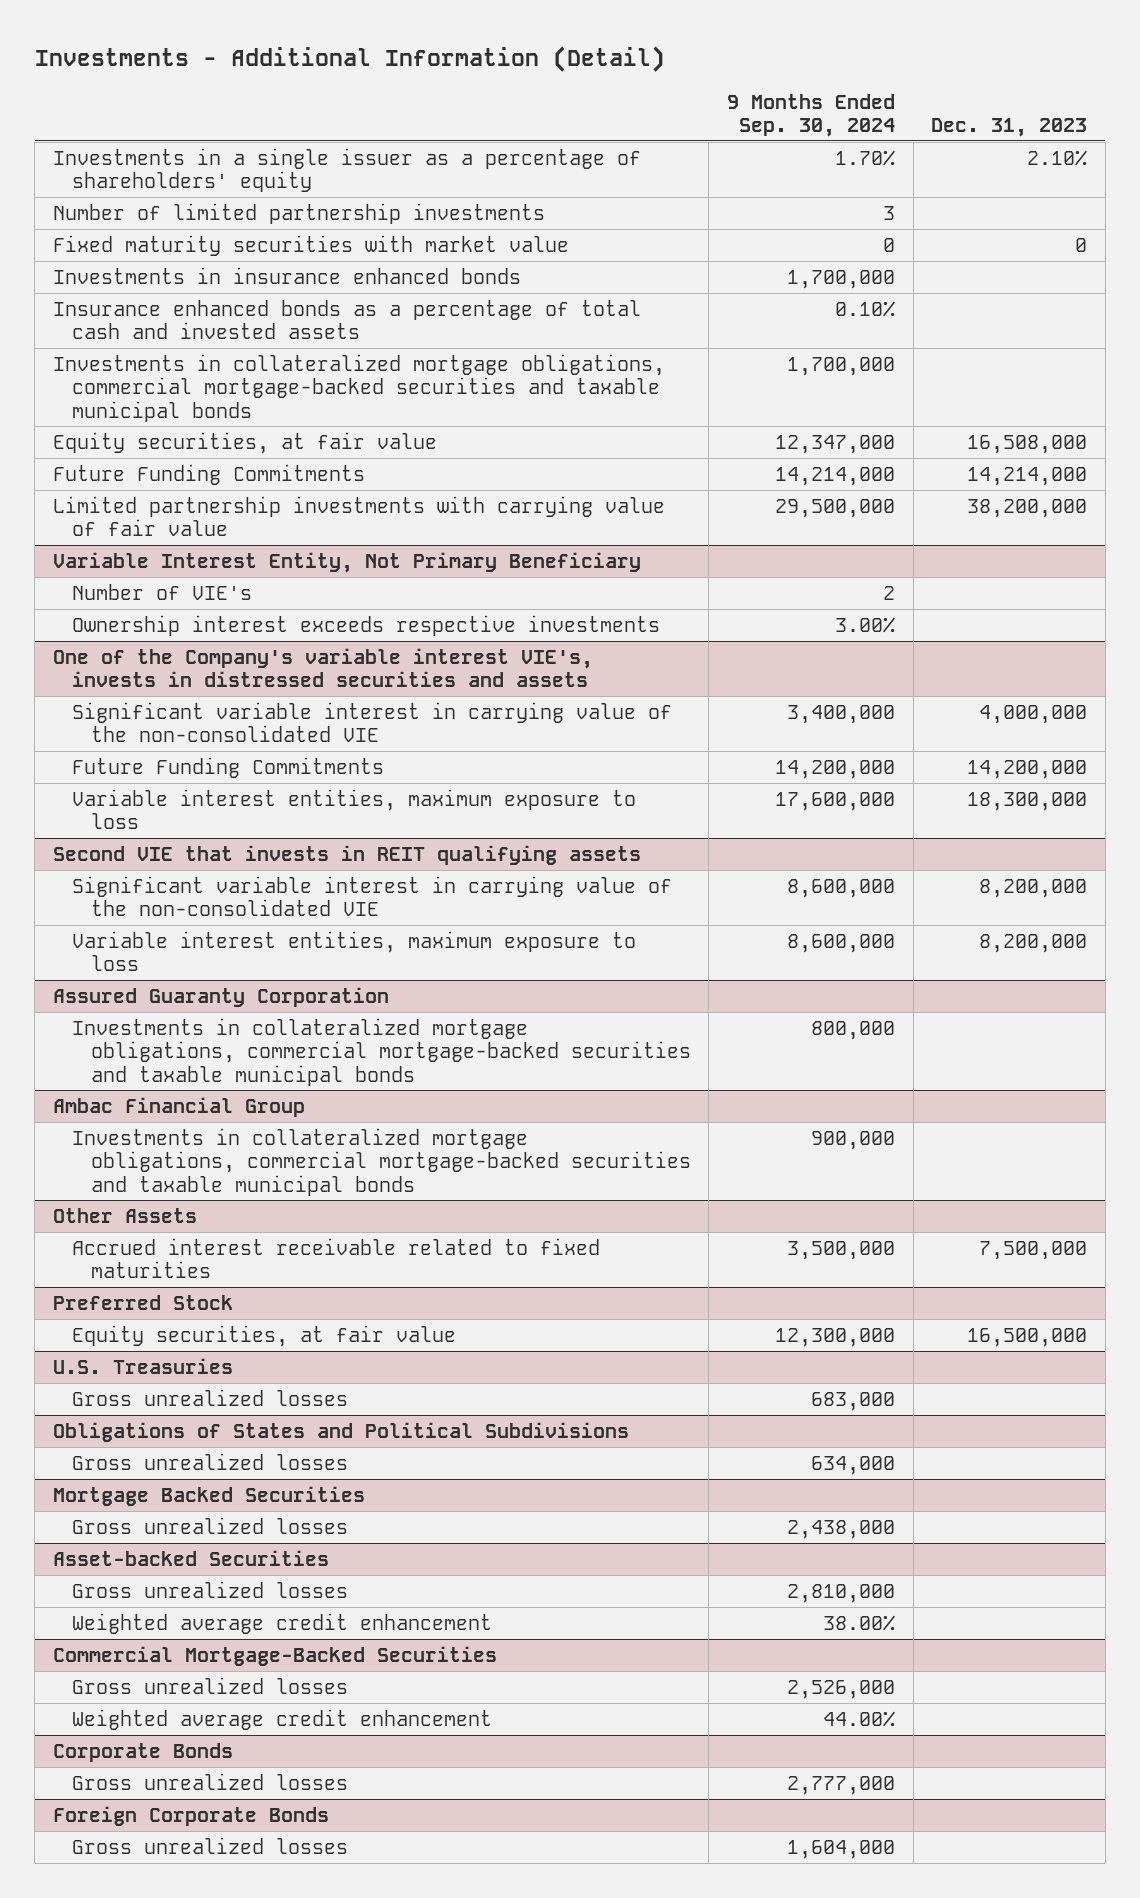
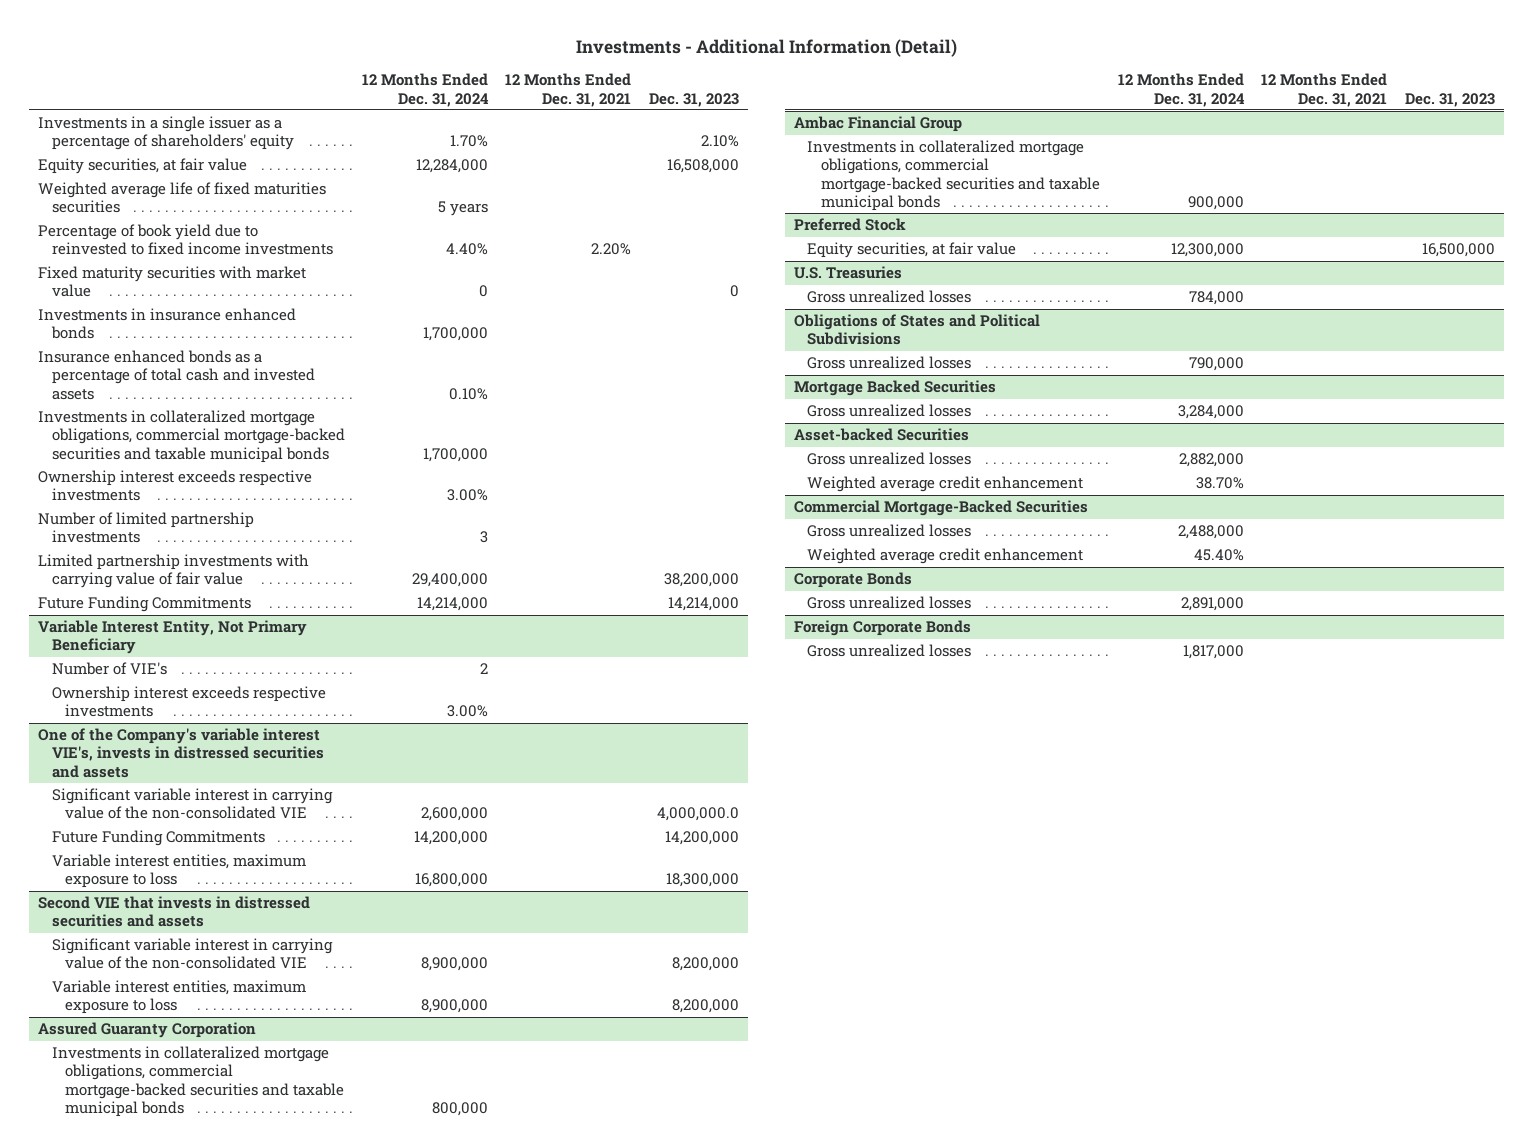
- | 9 Months Ended Sep. 30, 2024 | Dec. 31, 2023
+ | 12 Months Ended Dec. 31, 2024 | 12 Months Ended Dec. 31, 2021 | Dec. 31, 2023
moved up: Equity securities, at fair value | 12,284,000 | | 16,508,000
+ Weighted average life of fixed maturities securities | 5 years | |
+ Percentage of book yield due to reinvested to fixed income investments | 4.40% | 2.20% |
+ Ownership interest exceeds respective investments | 3.00% | |
moved down: Number of limited partnership investments | 3 | |
moved down: Future Funding Commitments | 14,214,000 | | 14,214,000
@ One of the Company's variable interest VIE's, invests in distressed securities and assets
- Significant variable interest in carrying value of the non-consolidated VIE | 3,400,000 | 4,000,000
+ Significant variable interest in carrying value of the non-consolidated VIE | 2,600,000 | | 4,000,000.0
- Second VIE that invests in REIT qualifying assets
+ Second VIE that invests in distressed securities and assets
- Other Assets
- Accrued interest receivable related to fixed maturities | 3,500,000 | 7,500,000

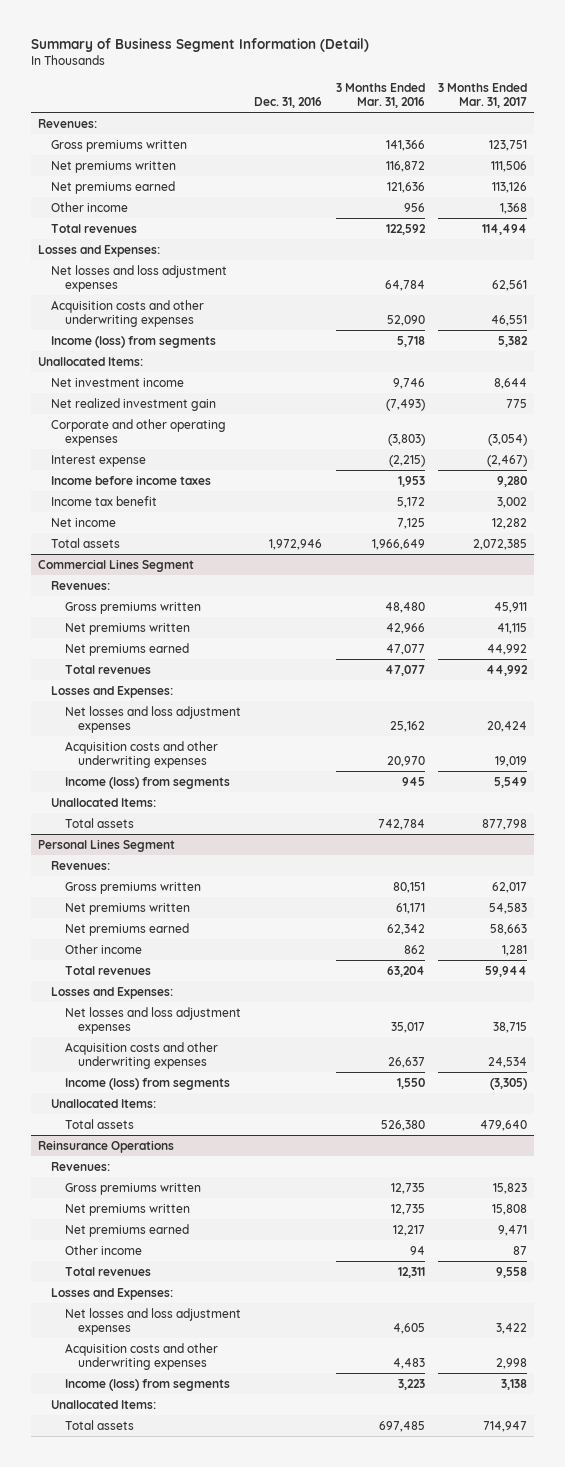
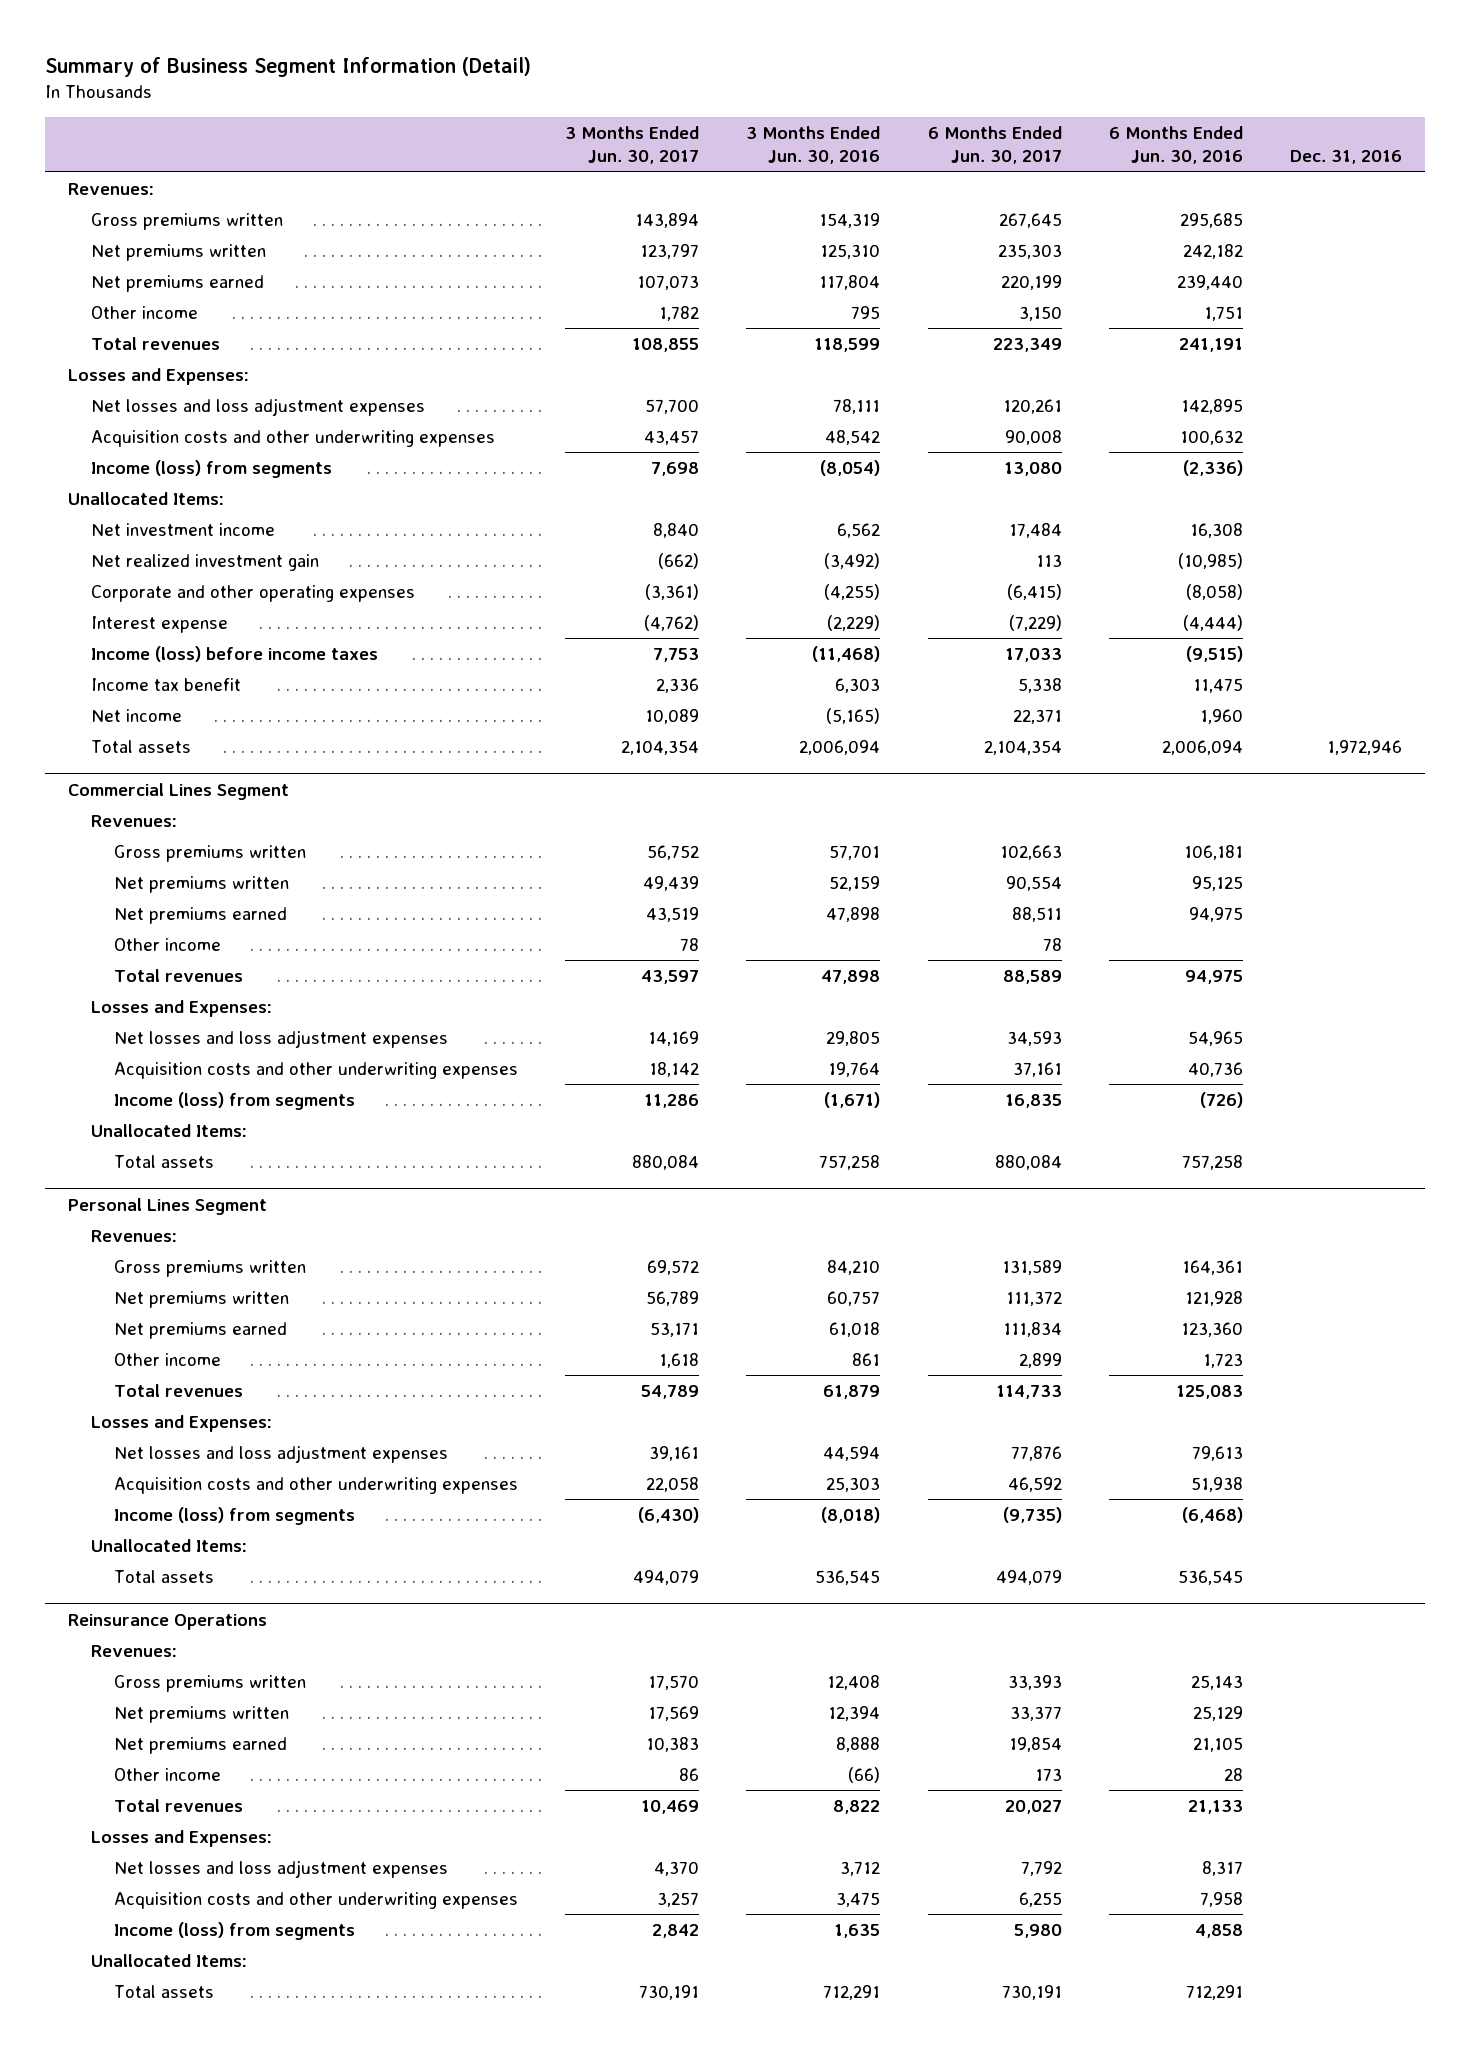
- | Dec. 31, 2016 | 3 Months Ended Mar. 31, 2016 | 3 Months Ended Mar. 31, 2017
+ | 3 Months Ended Jun. 30, 2017 | 3 Months Ended Jun. 30, 2016 | 6 Months Ended Jun. 30, 2017 | 6 Months Ended Jun. 30, 2016 | Dec. 31, 2016
- Income before income taxes | | 1,953 | 9,280
+ Income (loss) before income taxes | 7,753 | (11,468) | 17,033 | (9,515) |
@ Commercial Lines Segment
+ Other income | 78 | | 78 | |

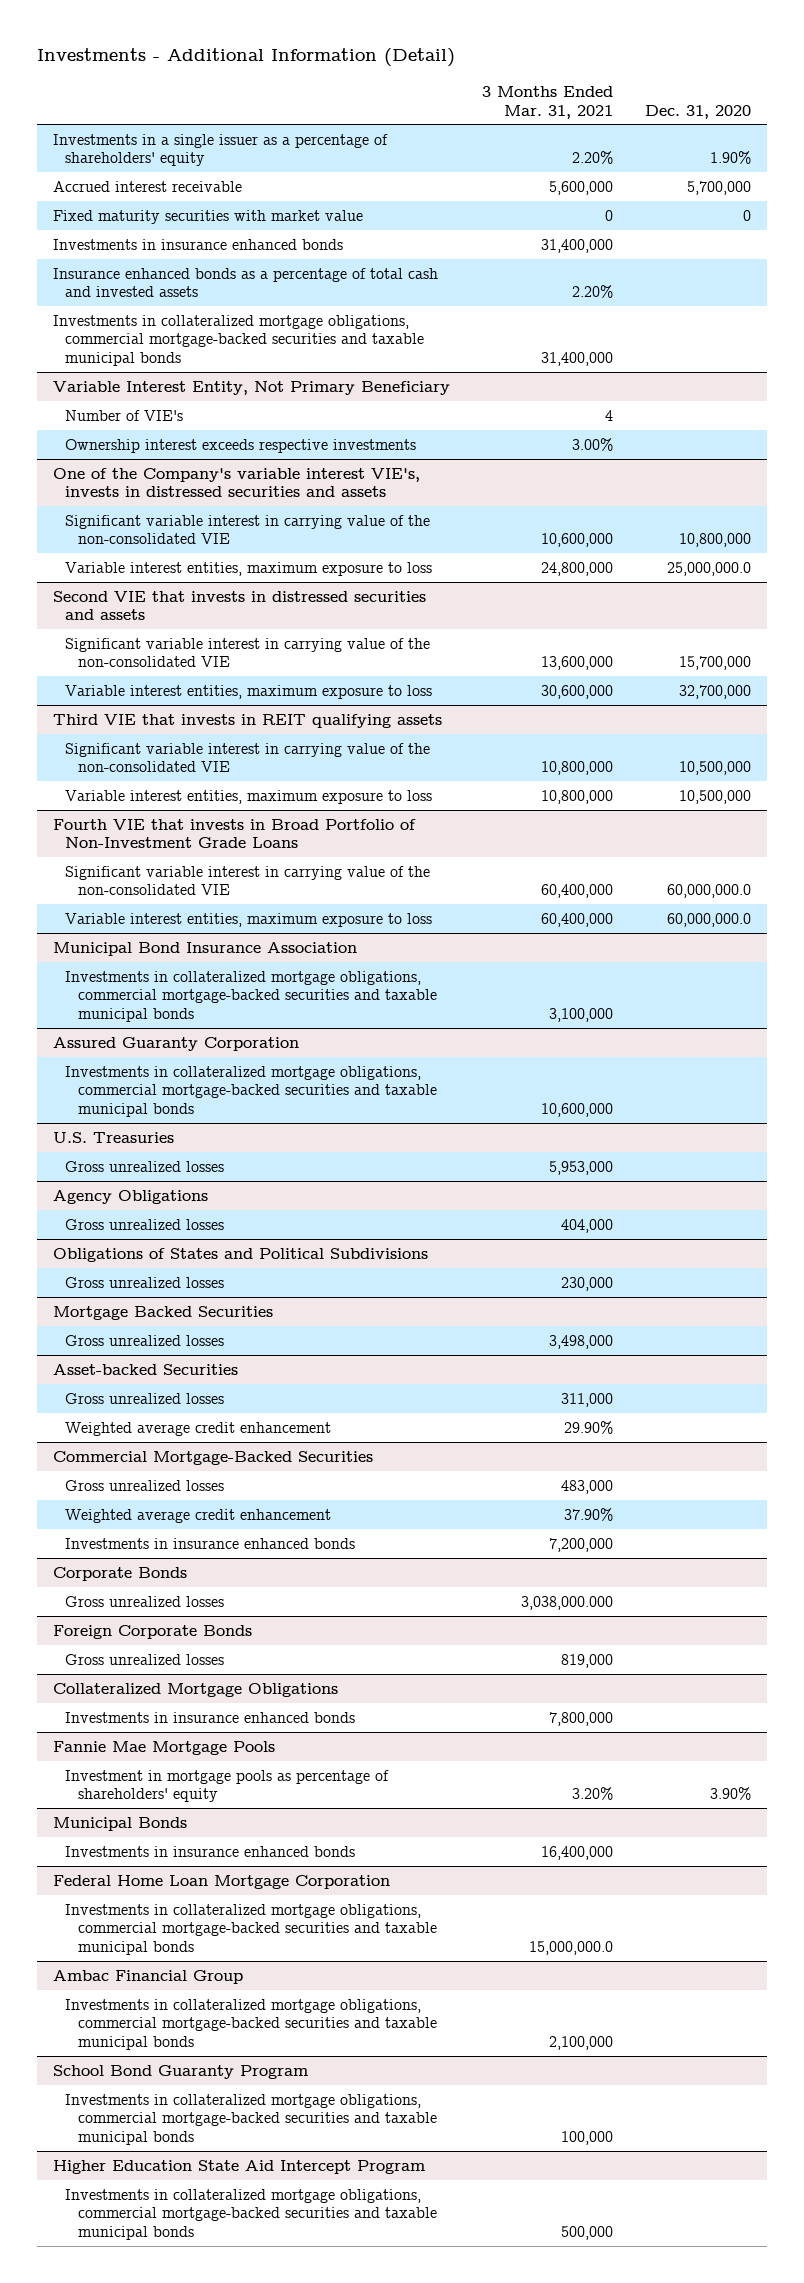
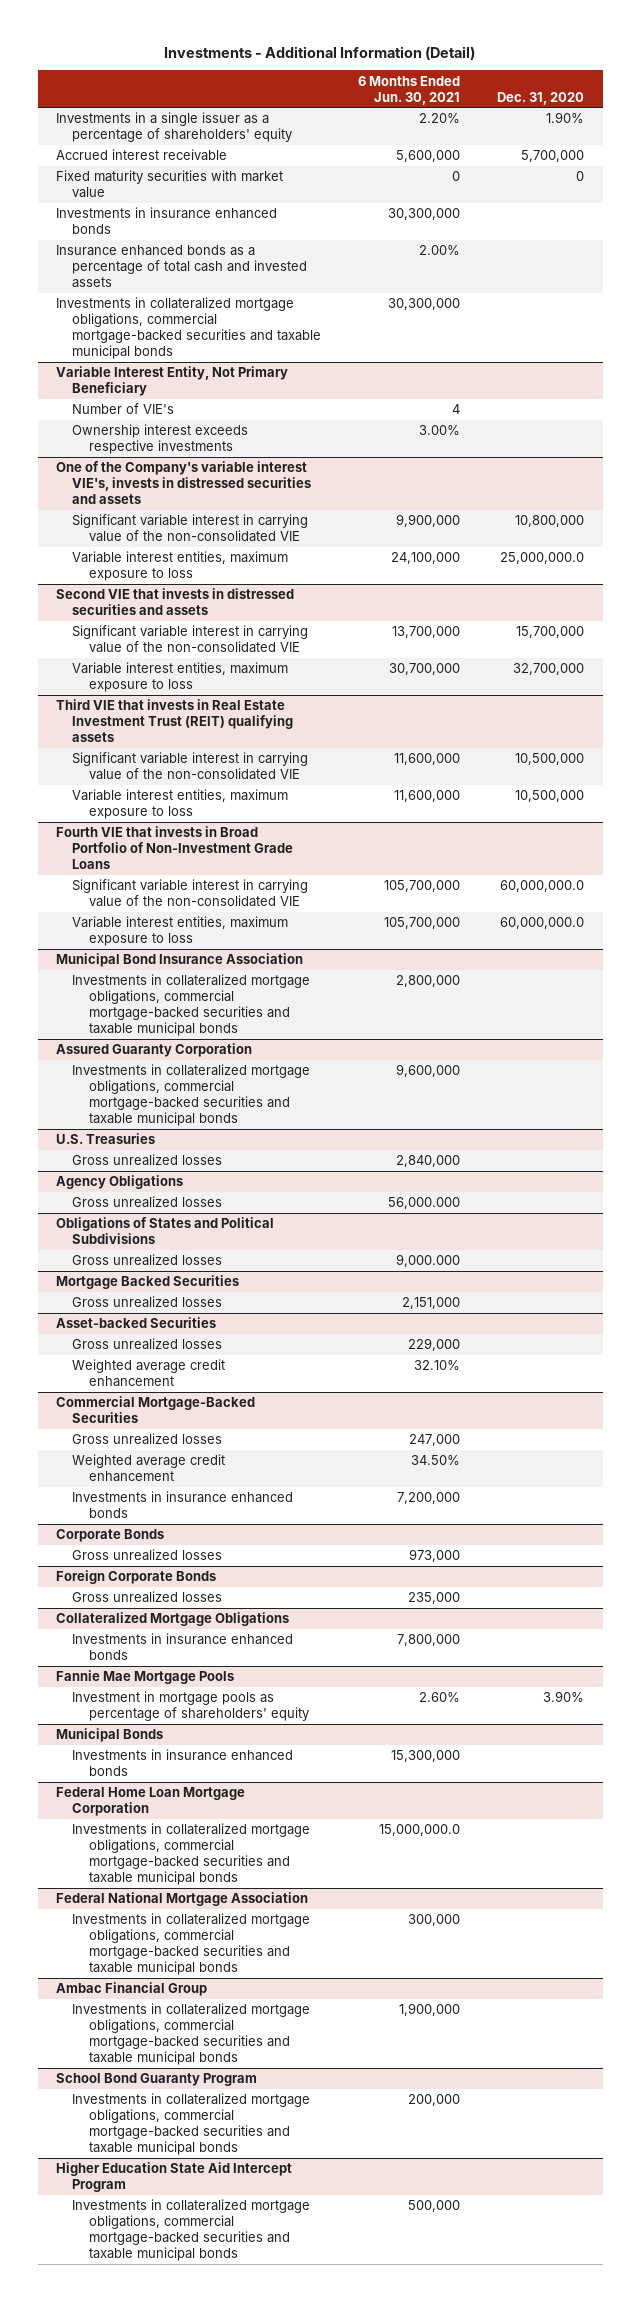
- | 3 Months Ended Mar. 31, 2021 | Dec. 31, 2020
+ | 6 Months Ended Jun. 30, 2021 | Dec. 31, 2020
- Third VIE that invests in REIT qualifying assets
+ Third VIE that invests in Real Estate Investment Trust (REIT) qualifying assets
+ Federal National Mortgage Association
+ Investments in collateralized mortgage obligations, commercial mortgage-backed securities and taxable municipal bonds | 300,000 |

